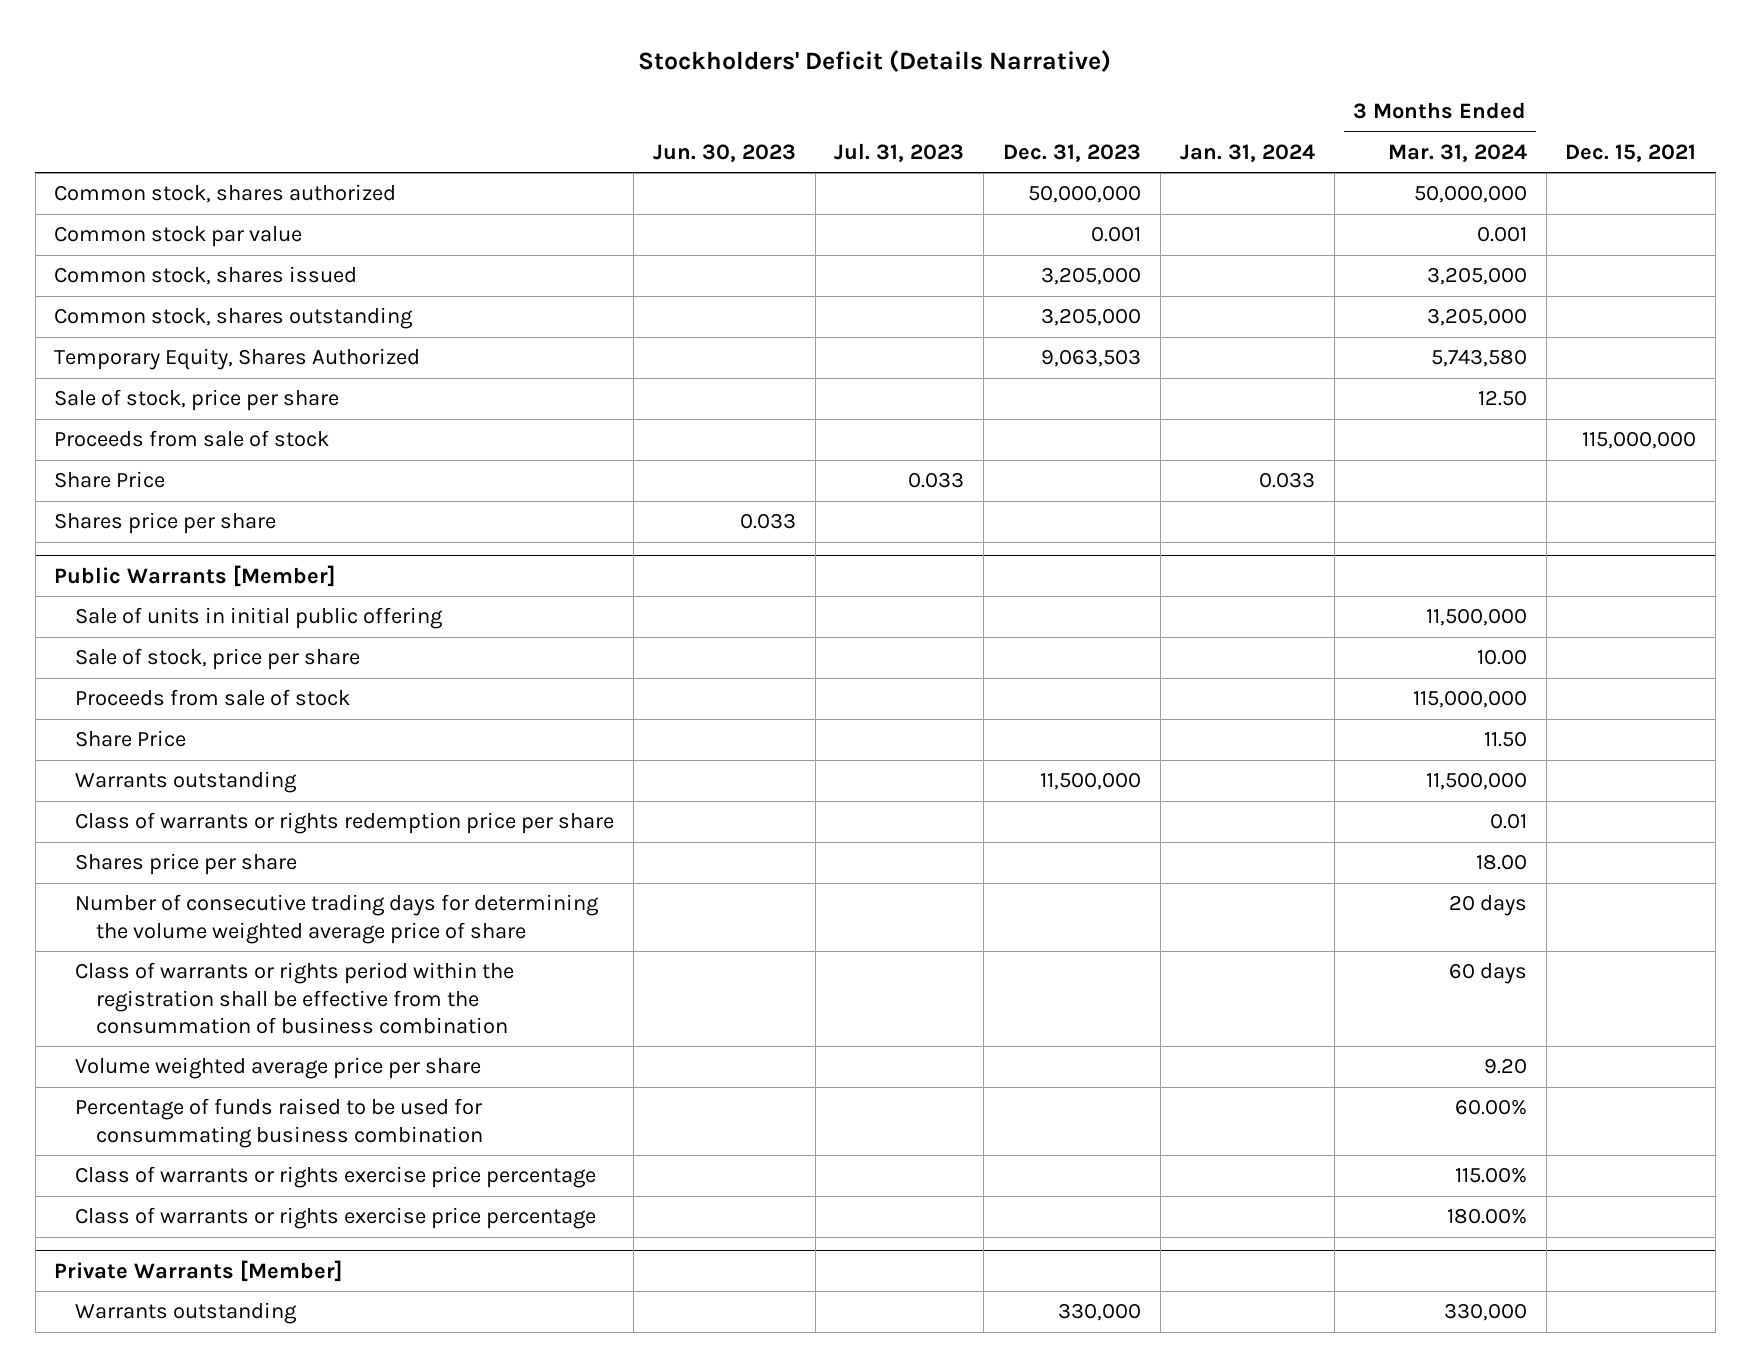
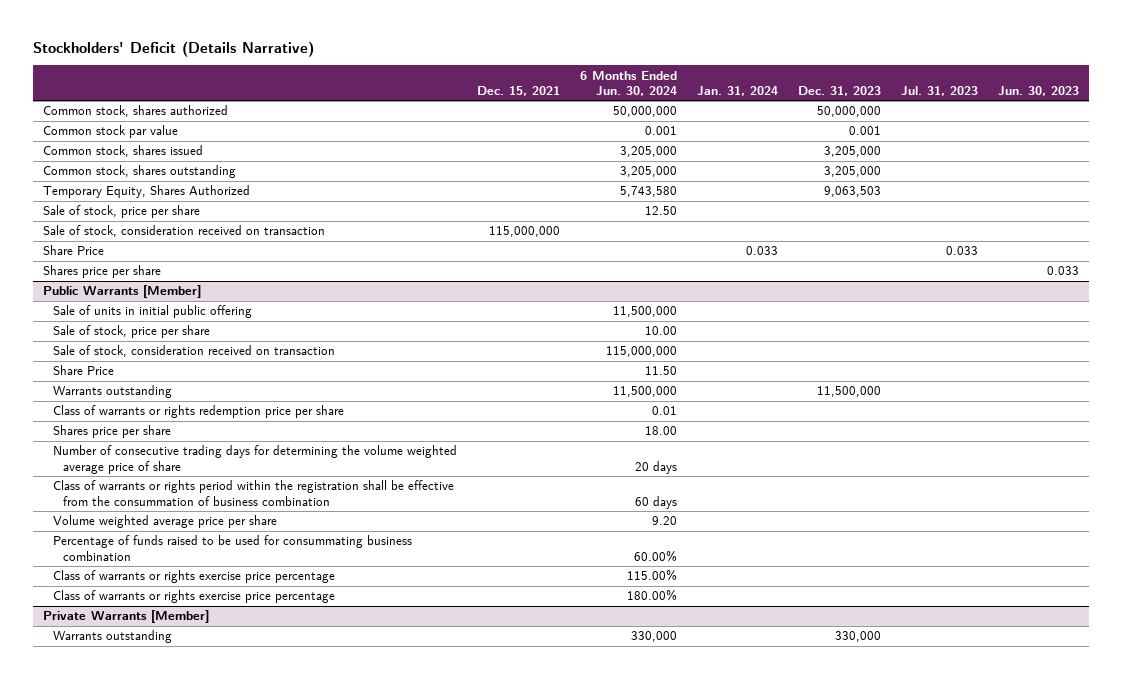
- | Jun. 30, 2023 | Jul. 31, 2023 | Dec. 31, 2023 | Jan. 31, 2024 | 3 Months Ended Mar. 31, 2024 | Dec. 15, 2021
+ | Dec. 15, 2021 | 6 Months Ended Jun. 30, 2024 | Jan. 31, 2024 | Dec. 31, 2023 | Jul. 31, 2023 | Jun. 30, 2023
- Proceeds from sale of stock | | | | | | 115,000,000
+ Sale of stock, consideration received on transaction | 115,000,000 | | | | |
@ Public Warrants [Member]
- Proceeds from sale of stock | | | | | 115,000,000 |
+ Sale of stock, consideration received on transaction | | 115,000,000 | | | |

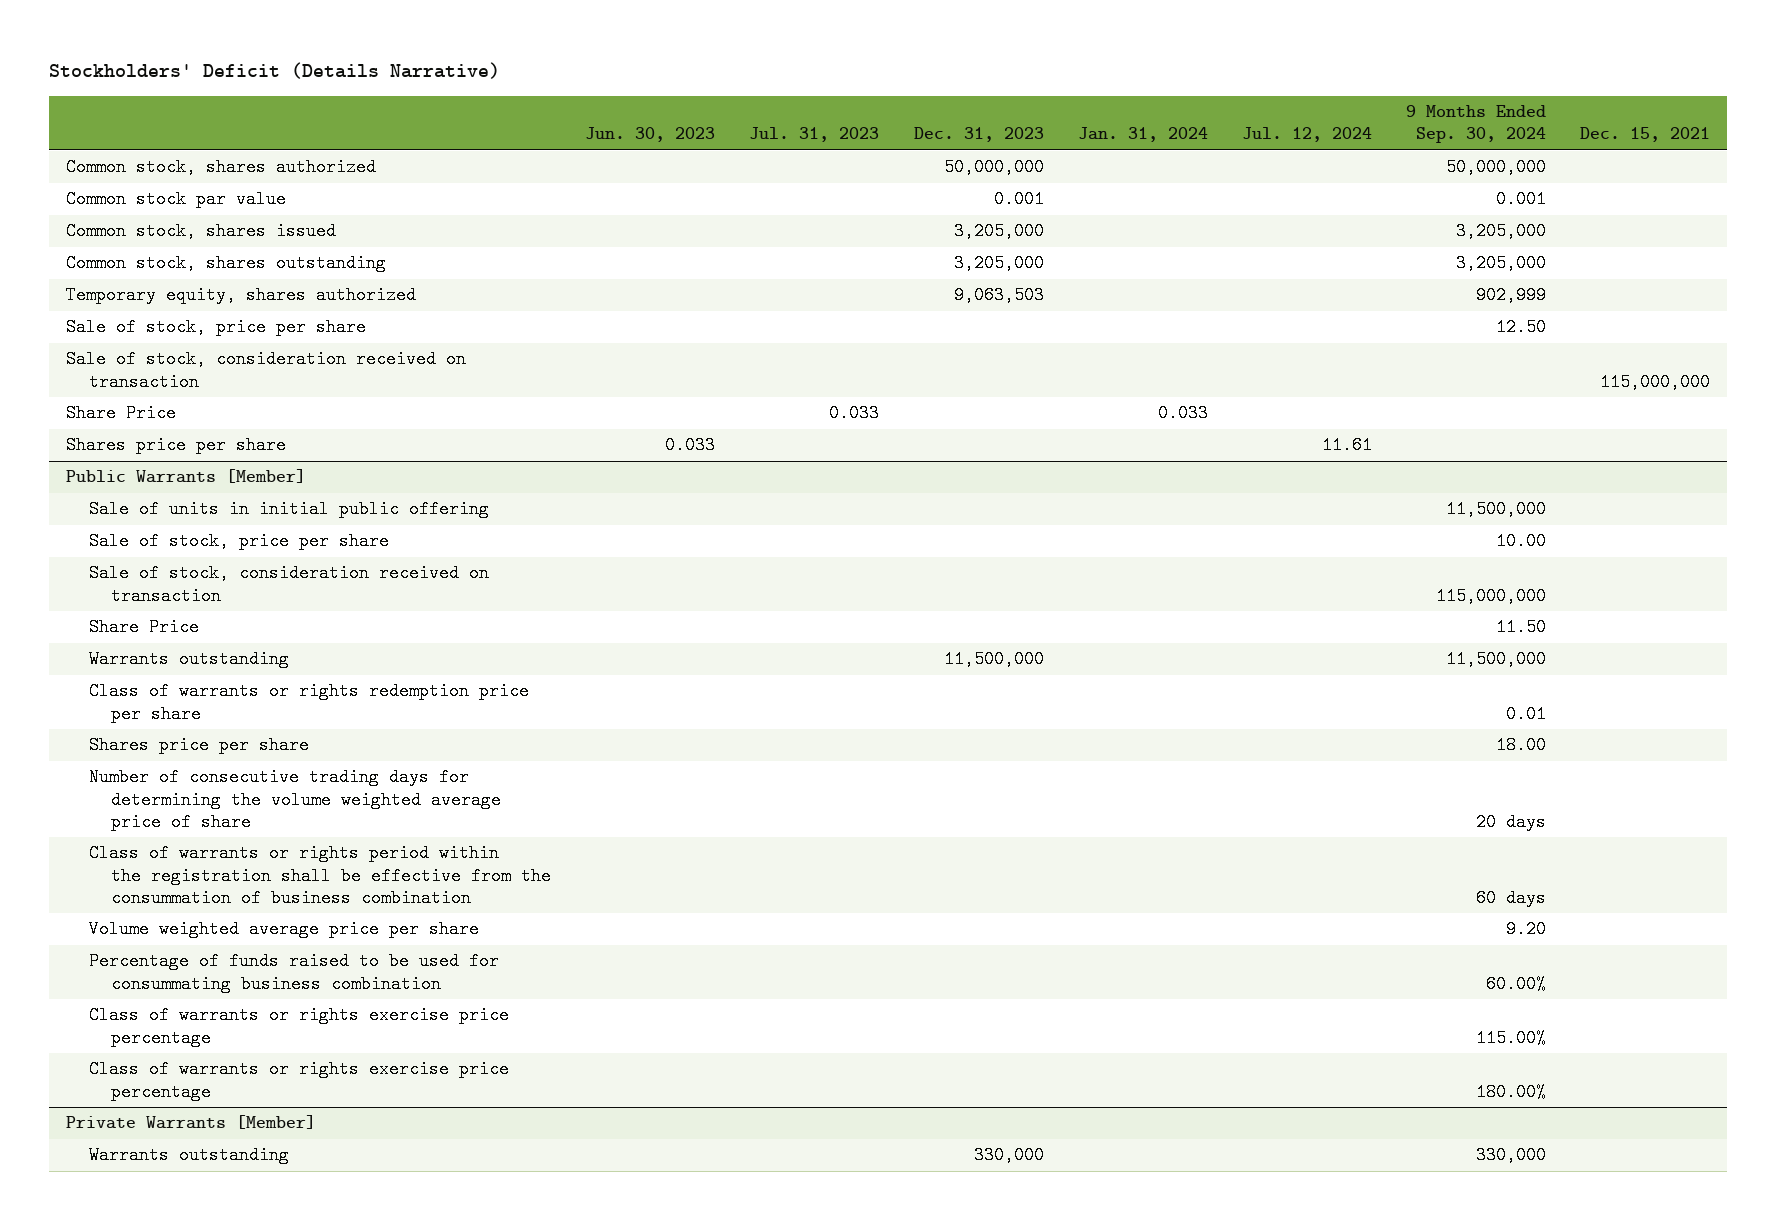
- | Dec. 15, 2021 | 6 Months Ended Jun. 30, 2024 | Jan. 31, 2024 | Dec. 31, 2023 | Jul. 31, 2023 | Jun. 30, 2023
+ | Jun. 30, 2023 | Jul. 31, 2023 | Dec. 31, 2023 | Jan. 31, 2024 | Jul. 12, 2024 | 9 Months Ended Sep. 30, 2024 | Dec. 15, 2021
- Temporary Equity, Shares Authorized | | 5,743,580 | | 9,063,503 | |
+ Temporary equity, shares authorized | | | 9,063,503 | | | 902,999 |

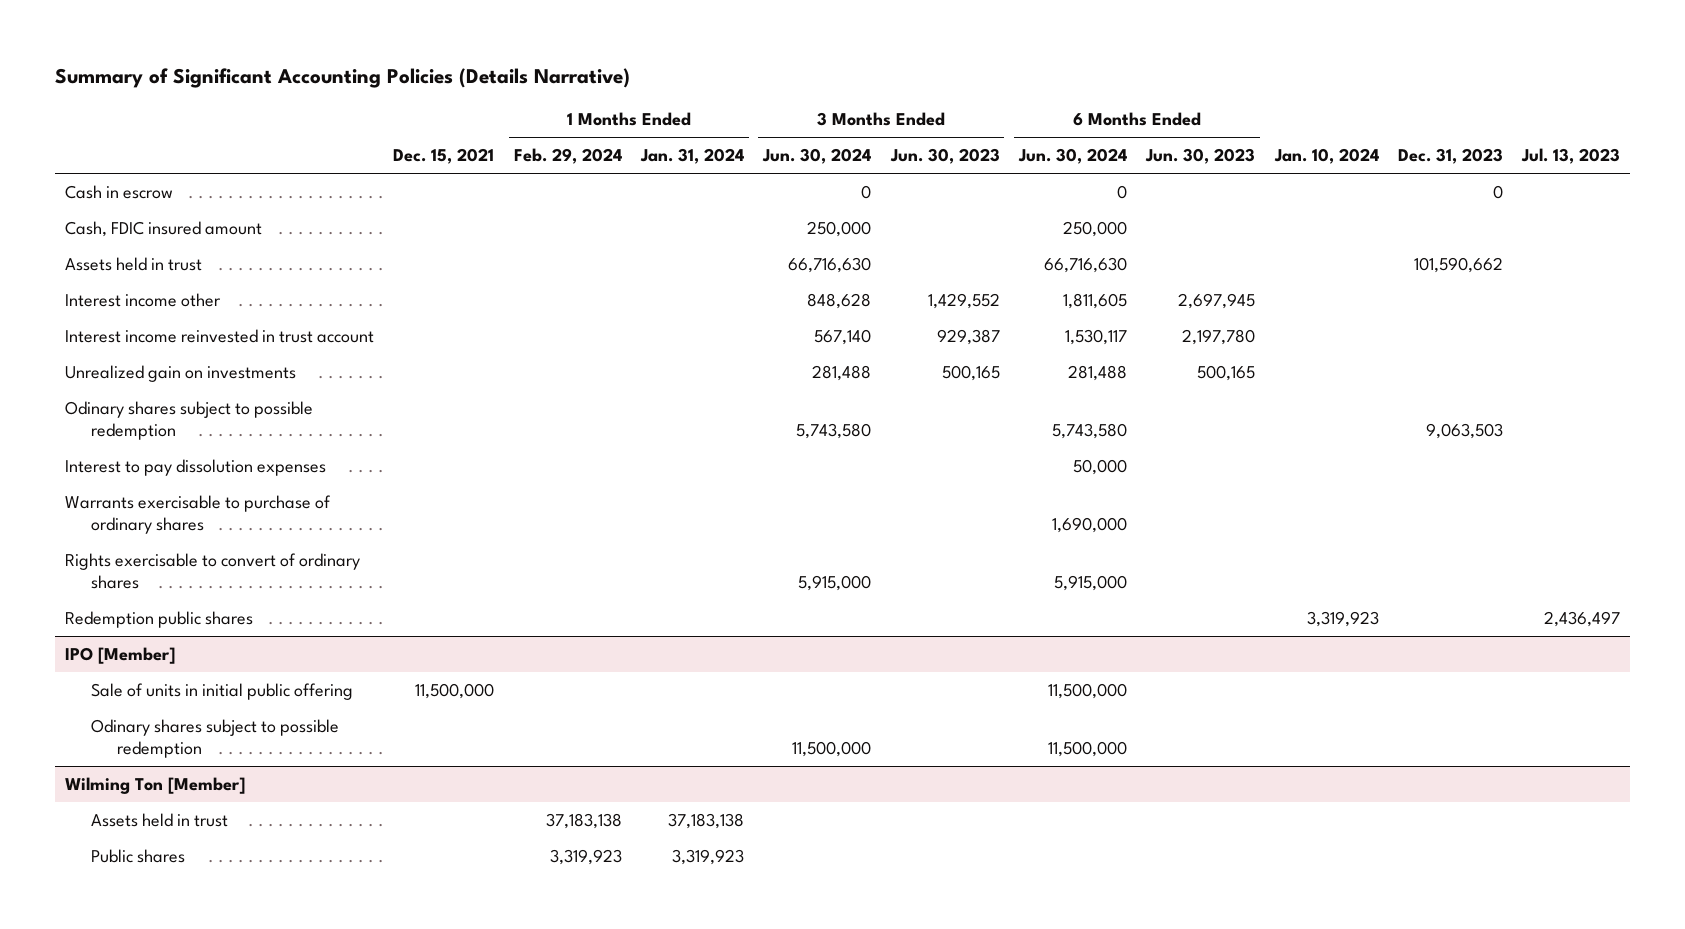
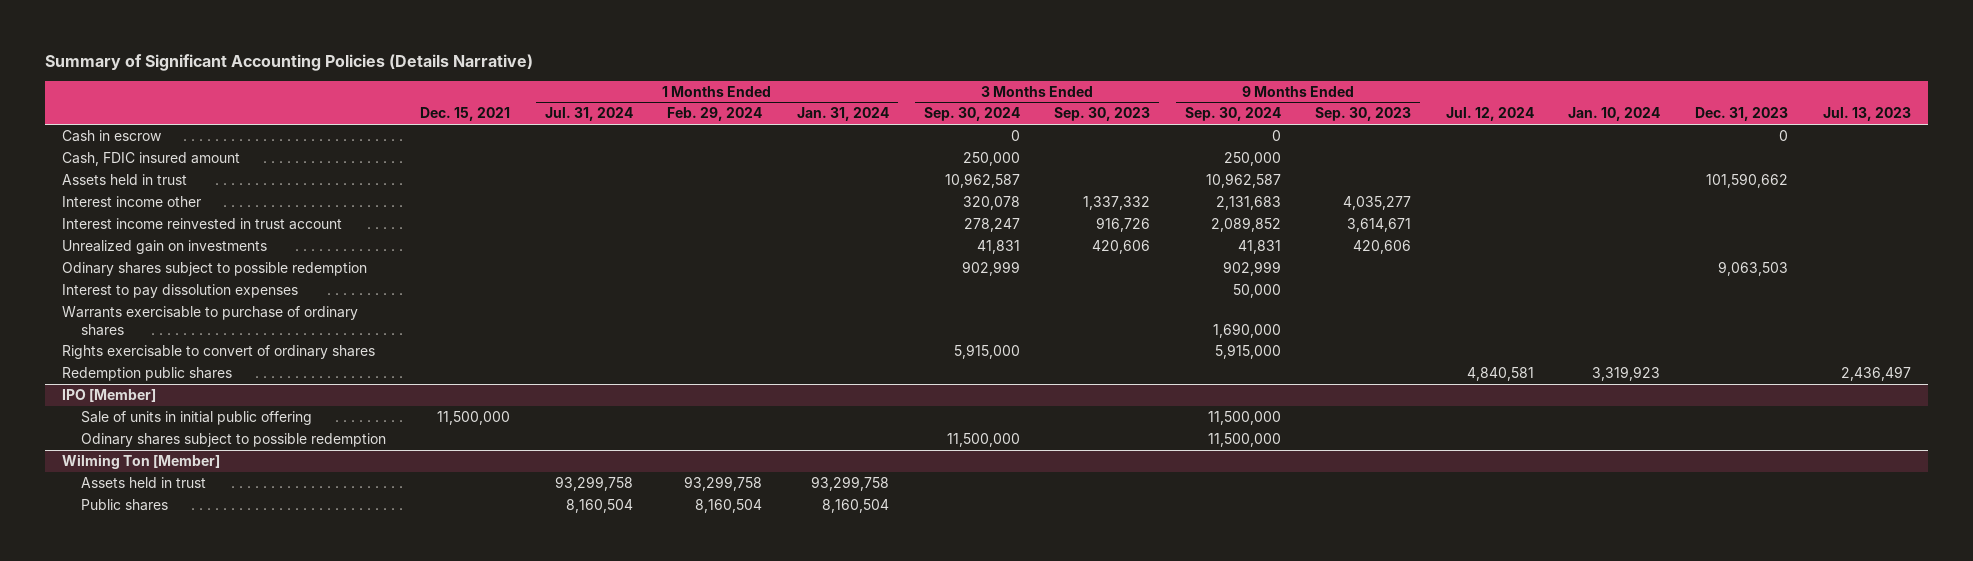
- | Dec. 15, 2021 | 1 Months Ended Feb. 29, 2024 | 1 Months Ended Jan. 31, 2024 | 3 Months Ended Jun. 30, 2024 | 3 Months Ended Jun. 30, 2023 | 6 Months Ended Jun. 30, 2024 | 6 Months Ended Jun. 30, 2023 | Jan. 10, 2024 | Dec. 31, 2023 | Jul. 13, 2023
+ | Dec. 15, 2021 | 1 Months Ended Jul. 31, 2024 | 1 Months Ended Feb. 29, 2024 | 1 Months Ended Jan. 31, 2024 | 3 Months Ended Sep. 30, 2024 | 3 Months Ended Sep. 30, 2023 | 9 Months Ended Sep. 30, 2024 | 9 Months Ended Sep. 30, 2023 | Jul. 12, 2024 | Jan. 10, 2024 | Dec. 31, 2023 | Jul. 13, 2023
@ Wilming Ton [Member]
- Assets held in trust | | 37,183,138 | 37,183,138 | | | | | | |
- Public shares | | 3,319,923 | 3,319,923 | | | | | | |
+ Assets held in trust | | 93,299,758 | 93,299,758 | 93,299,758 | | | | | | | |
+ Public shares | | 8,160,504 | 8,160,504 | 8,160,504 | | | | | | | |

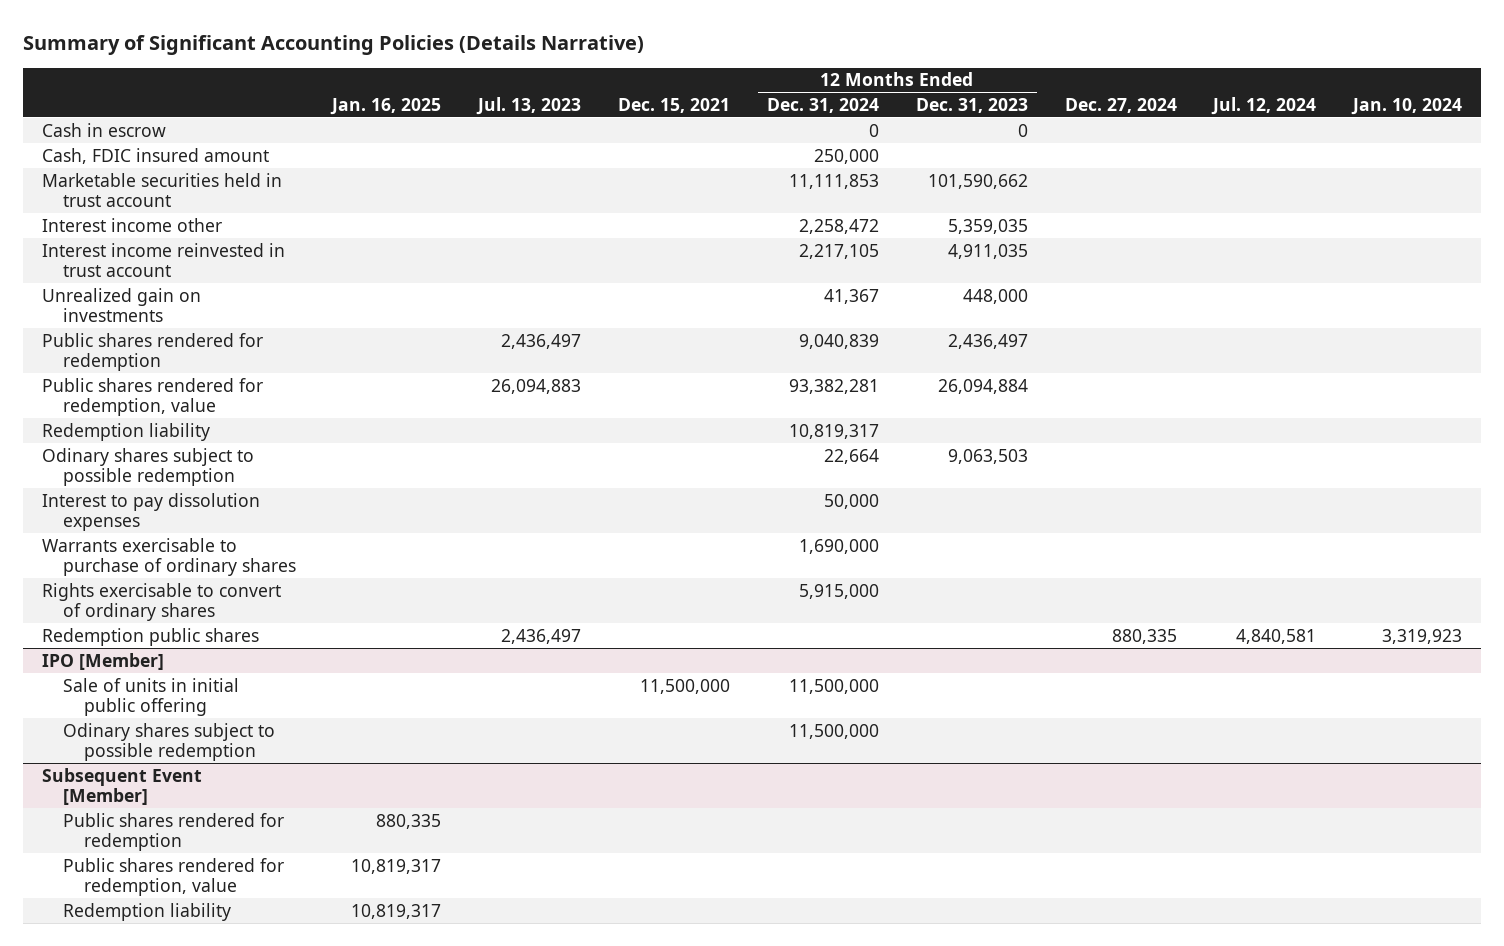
- | Dec. 15, 2021 | 1 Months Ended Jul. 31, 2024 | 1 Months Ended Feb. 29, 2024 | 1 Months Ended Jan. 31, 2024 | 3 Months Ended Sep. 30, 2024 | 3 Months Ended Sep. 30, 2023 | 9 Months Ended Sep. 30, 2024 | 9 Months Ended Sep. 30, 2023 | Jul. 12, 2024 | Jan. 10, 2024 | Dec. 31, 2023 | Jul. 13, 2023
+ | Jan. 16, 2025 | Jul. 13, 2023 | Dec. 15, 2021 | 12 Months Ended Dec. 31, 2024 | 12 Months Ended Dec. 31, 2023 | Dec. 27, 2024 | Jul. 12, 2024 | Jan. 10, 2024
- Assets held in trust | | | | | 10,962,587 | | 10,962,587 | | | | 101,590,662 |
+ Marketable securities held in trust account | | | | 11,111,853 | 101,590,662 | | |
+ Public shares rendered for redemption | | 2,436,497 | | 9,040,839 | 2,436,497 | | |
+ Public shares rendered for redemption, value | | 26,094,883 | | 93,382,281 | 26,094,884 | | |
+ Redemption liability | | | | 10,819,317 | | | |
- Wilming Ton [Member]
- Assets held in trust | | 93,299,758 | 93,299,758 | 93,299,758 | | | | | | | |
- Public shares | | 8,160,504 | 8,160,504 | 8,160,504 | | | | | | | |
+ Subsequent Event [Member]
+ Public shares rendered for redemption | 880,335 | | | | | | |
+ Public shares rendered for redemption, value | 10,819,317 | | | | | | |
+ Redemption liability | 10,819,317 | | | | | | |

